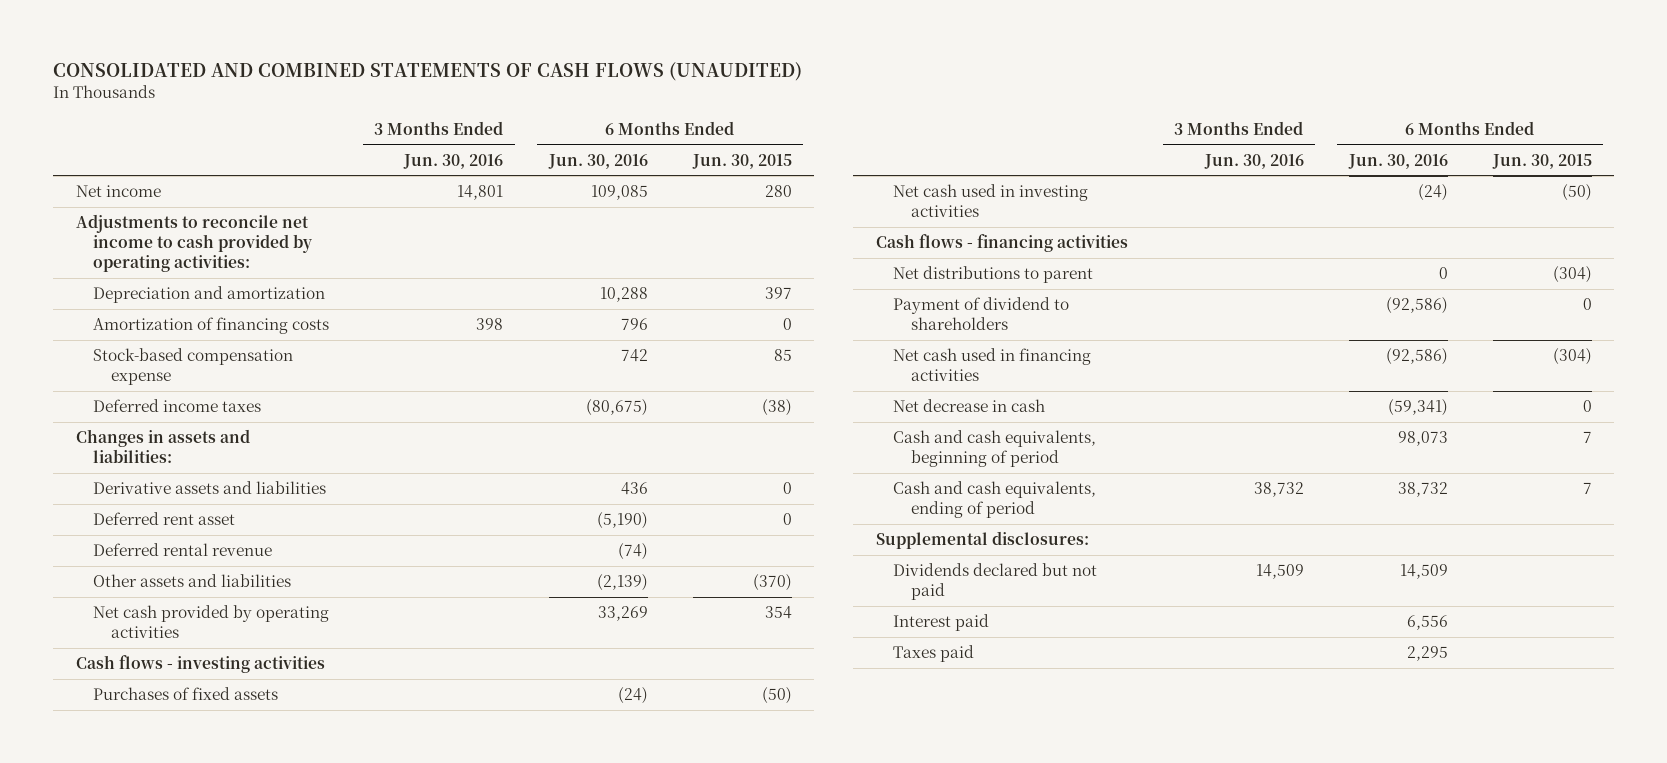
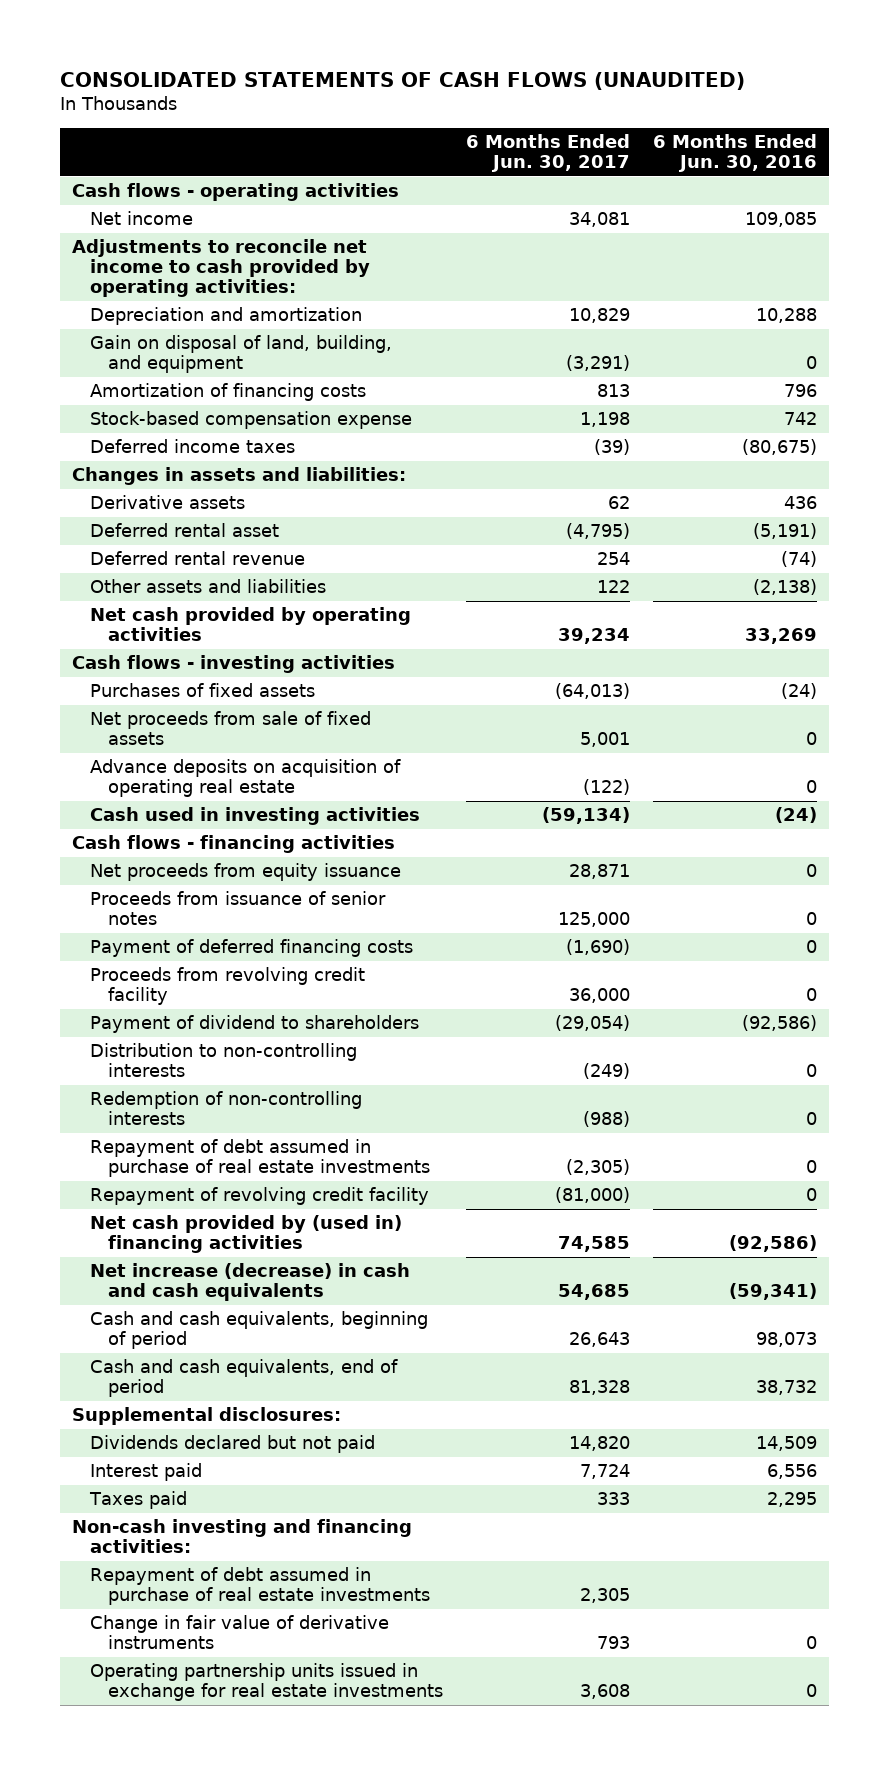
- CONSOLIDATED AND COMBINED STATEMENTS OF CASH FLOWS (UNAUDITED)
+ CONSOLIDATED STATEMENTS OF CASH FLOWS (UNAUDITED)
- | 3 Months Ended Jun. 30, 2016 | 6 Months Ended Jun. 30, 2016 | 6 Months Ended Jun. 30, 2015
+ | 6 Months Ended Jun. 30, 2017 | 6 Months Ended Jun. 30, 2016
+ Cash flows - operating activities
+ Gain on disposal of land, building, and equipment | (3,291) | 0
- Derivative assets and liabilities | | 436 | 0
- Deferred rent asset | | (5,190) | 0
+ Derivative assets | 62 | 436
+ Deferred rental asset | (4,795) | (5,191)
- Other assets and liabilities | | (2,139) | (370)
+ Other assets and liabilities | 122 | (2,138)
- Net cash used in investing activities | | (24) | (50)
+ Net proceeds from sale of fixed assets | 5,001 | 0
+ Advance deposits on acquisition of operating real estate | (122) | 0
+ Cash used in investing activities | (59,134) | (24)
- Net distributions to parent | | 0 | (304)
+ Net proceeds from equity issuance | 28,871 | 0
+ Proceeds from issuance of senior notes | 125,000 | 0
+ Payment of deferred financing costs | (1,690) | 0
+ Proceeds from revolving credit facility | 36,000 | 0
- Net cash used in financing activities | | (92,586) | (304)
- Net decrease in cash | | (59,341) | 0
+ Distribution to non-controlling interests | (249) | 0
+ Redemption of non-controlling interests | (988) | 0
+ Repayment of debt assumed in purchase of real estate investments | (2,305) | 0
+ Repayment of revolving credit facility | (81,000) | 0
+ Net cash provided by (used in) financing activities | 74,585 | (92,586)
+ Net increase (decrease) in cash and cash equivalents | 54,685 | (59,341)
- Cash and cash equivalents, ending of period | 38,732 | 38,732 | 7
+ Cash and cash equivalents, end of period | 81,328 | 38,732
+ Non-cash investing and financing activities:
+ Repayment of debt assumed in purchase of real estate investments | 2,305 |
+ Change in fair value of derivative instruments | 793 | 0
+ Operating partnership units issued in exchange for real estate investments | 3,608 | 0

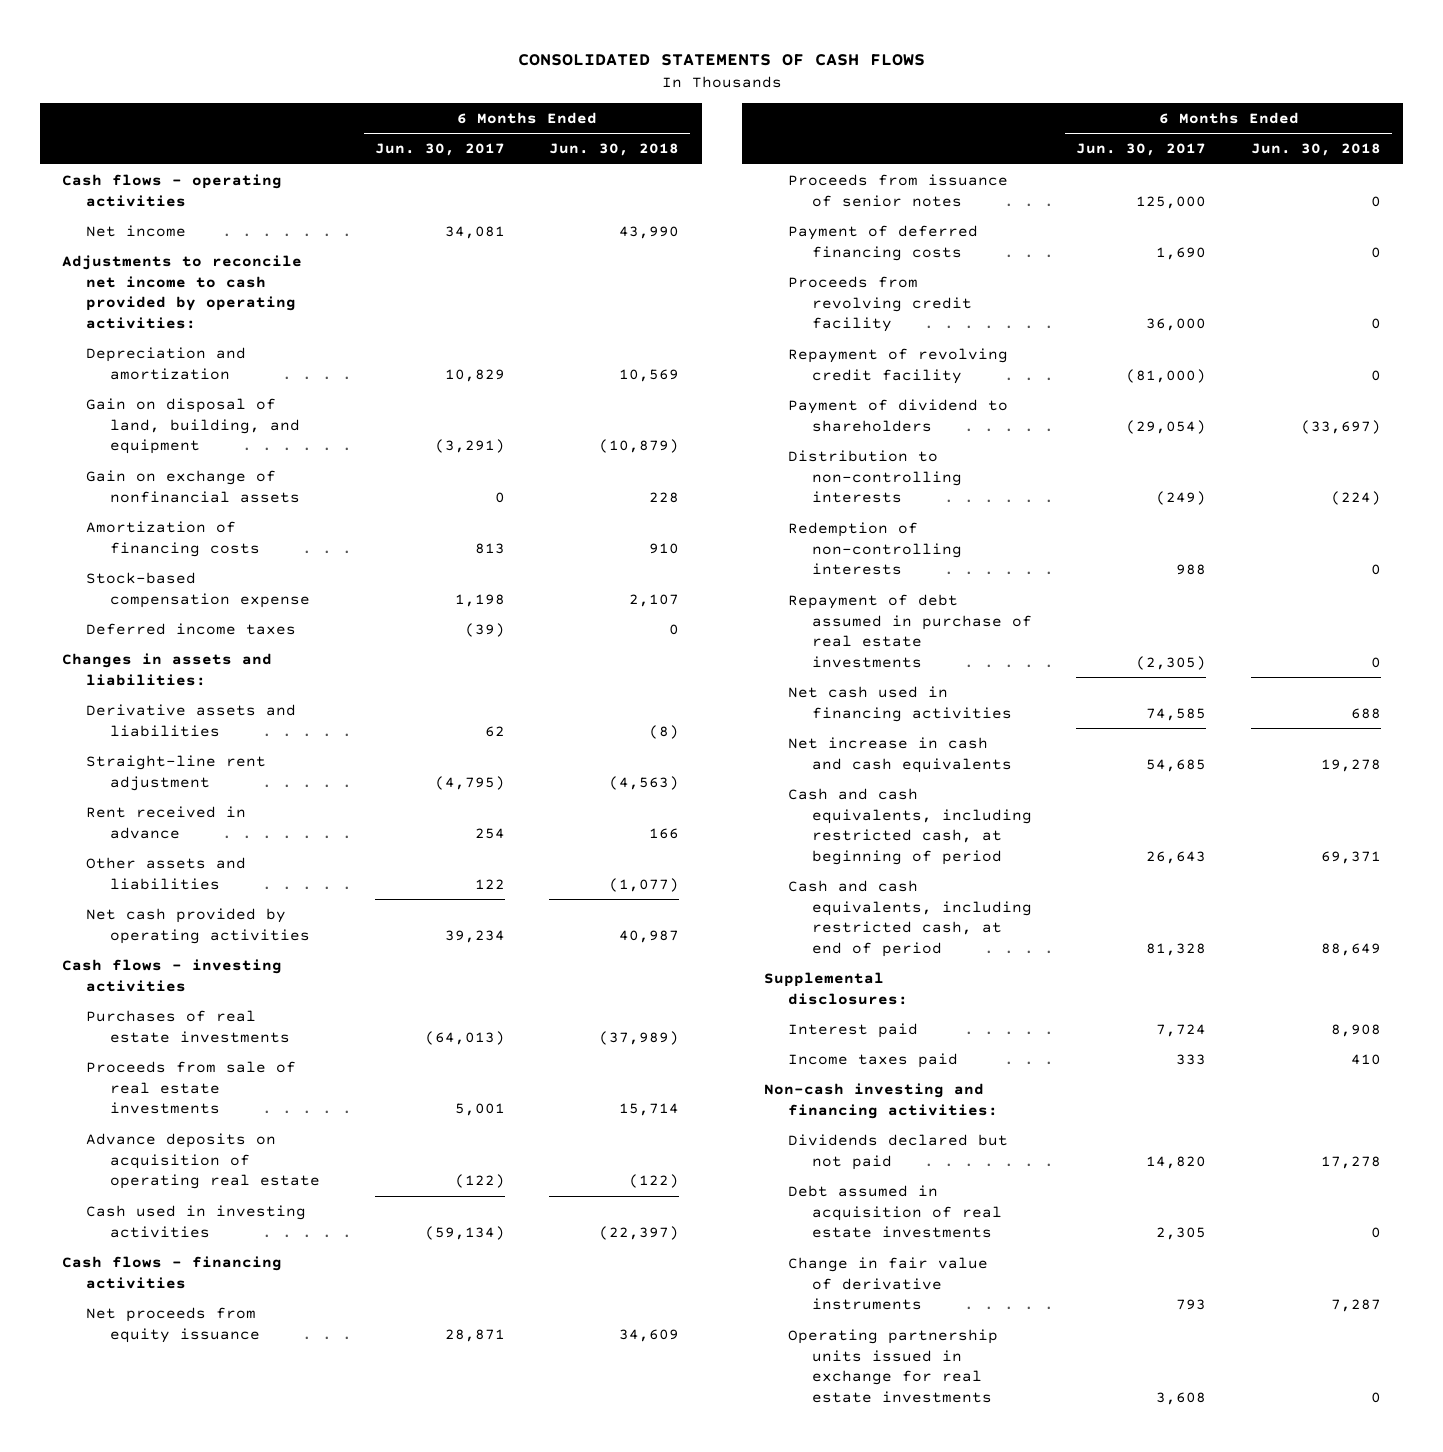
- CONSOLIDATED STATEMENTS OF CASH FLOWS (UNAUDITED)
+ CONSOLIDATED STATEMENTS OF CASH FLOWS
- | 6 Months Ended Jun. 30, 2017 | 6 Months Ended Jun. 30, 2016
+ | 6 Months Ended Jun. 30, 2017 | 6 Months Ended Jun. 30, 2018
+ Gain on exchange of nonfinancial assets | 0 | 228
- Derivative assets | 62 | 436
- Deferred rental asset | (4,795) | (5,191)
- Deferred rental revenue | 254 | (74)
+ Derivative assets and liabilities | 62 | (8)
+ Straight-line rent adjustment | (4,795) | (4,563)
+ Rent received in advance | 254 | 166
- Purchases of fixed assets | (64,013) | (24)
- Net proceeds from sale of fixed assets | 5,001 | 0
+ Purchases of real estate investments | (64,013) | (37,989)
+ Proceeds from sale of real estate investments | 5,001 | 15,714
- Payment of deferred financing costs | (1,690) | 0
+ Payment of deferred financing costs | 1,690 | 0
moved up: Repayment of revolving credit facility | (81,000) | 0
- Redemption of non-controlling interests | (988) | 0
+ Redemption of non-controlling interests | 988 | 0
- Net cash provided by (used in) financing activities | 74,585 | (92,586)
- Net increase (decrease) in cash and cash equivalents | 54,685 | (59,341)
- Cash and cash equivalents, beginning of period | 26,643 | 98,073
- Cash and cash equivalents, end of period | 81,328 | 38,732
+ Net cash used in financing activities | 74,585 | 688
+ Net increase in cash and cash equivalents | 54,685 | 19,278
+ Cash and cash equivalents, including restricted cash, at beginning of period | 26,643 | 69,371
+ Cash and cash equivalents, including restricted cash, at end of period | 81,328 | 88,649
- Taxes paid | 333 | 2,295
+ Income taxes paid | 333 | 410
- Repayment of debt assumed in purchase of real estate investments | 2,305 |
moved down: Dividends declared but not paid | 14,820 | 17,278
+ Debt assumed in acquisition of real estate investments | 2,305 | 0

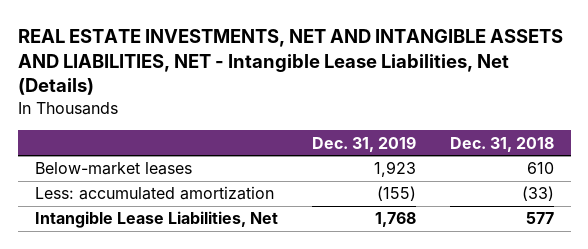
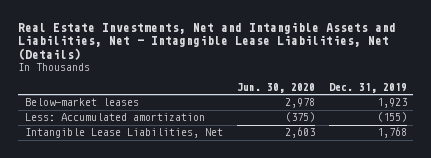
- REAL ESTATE INVESTMENTS, NET AND INTANGIBLE ASSETS AND LIABILITIES, NET - Intangible Lease Liabilities, Net (Details)
+ Real Estate Investments, Net and Intangible Assets and Liabilities, Net - Intagngible Lease Liabilities, Net (Details)
- | Dec. 31, 2019 | Dec. 31, 2018
+ | Jun. 30, 2020 | Dec. 31, 2019
- Less: accumulated amortization | (155) | (33)
+ Less: Accumulated amortization | (375) | (155)

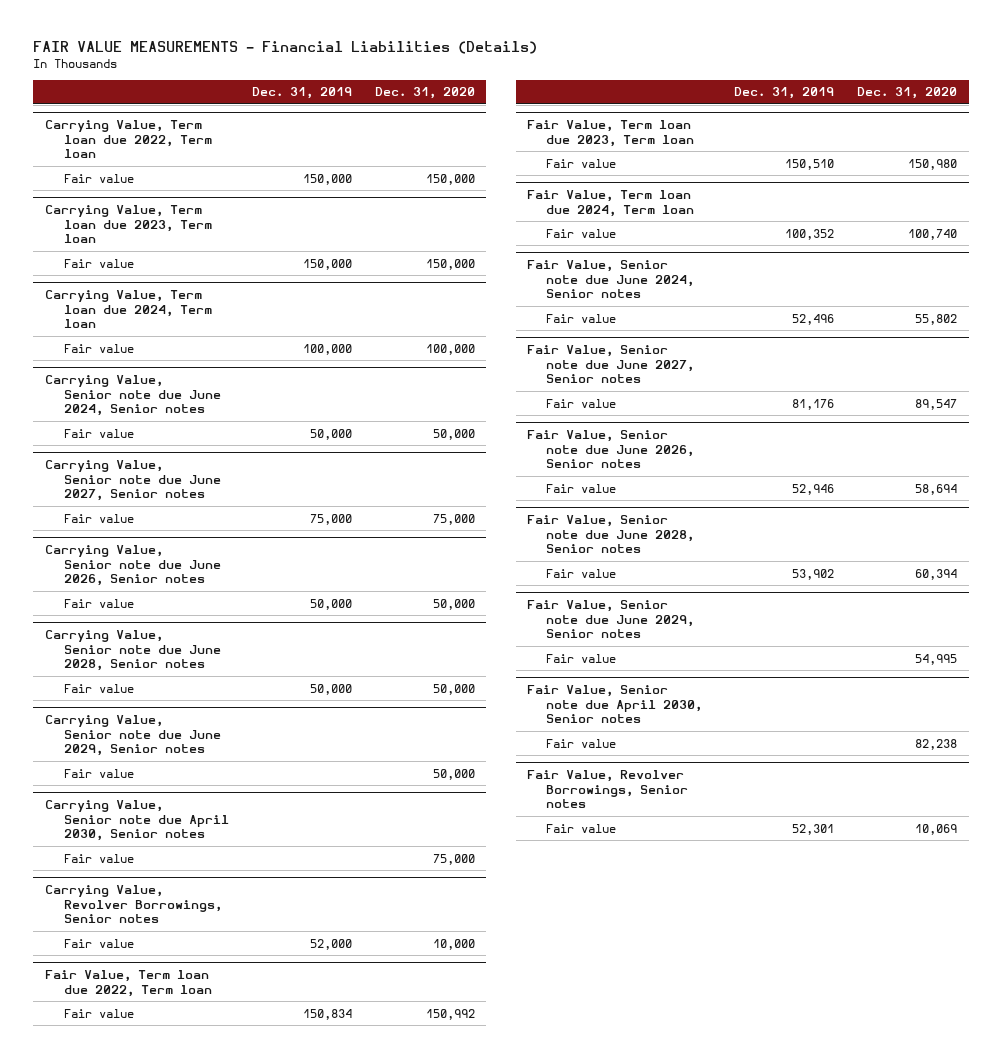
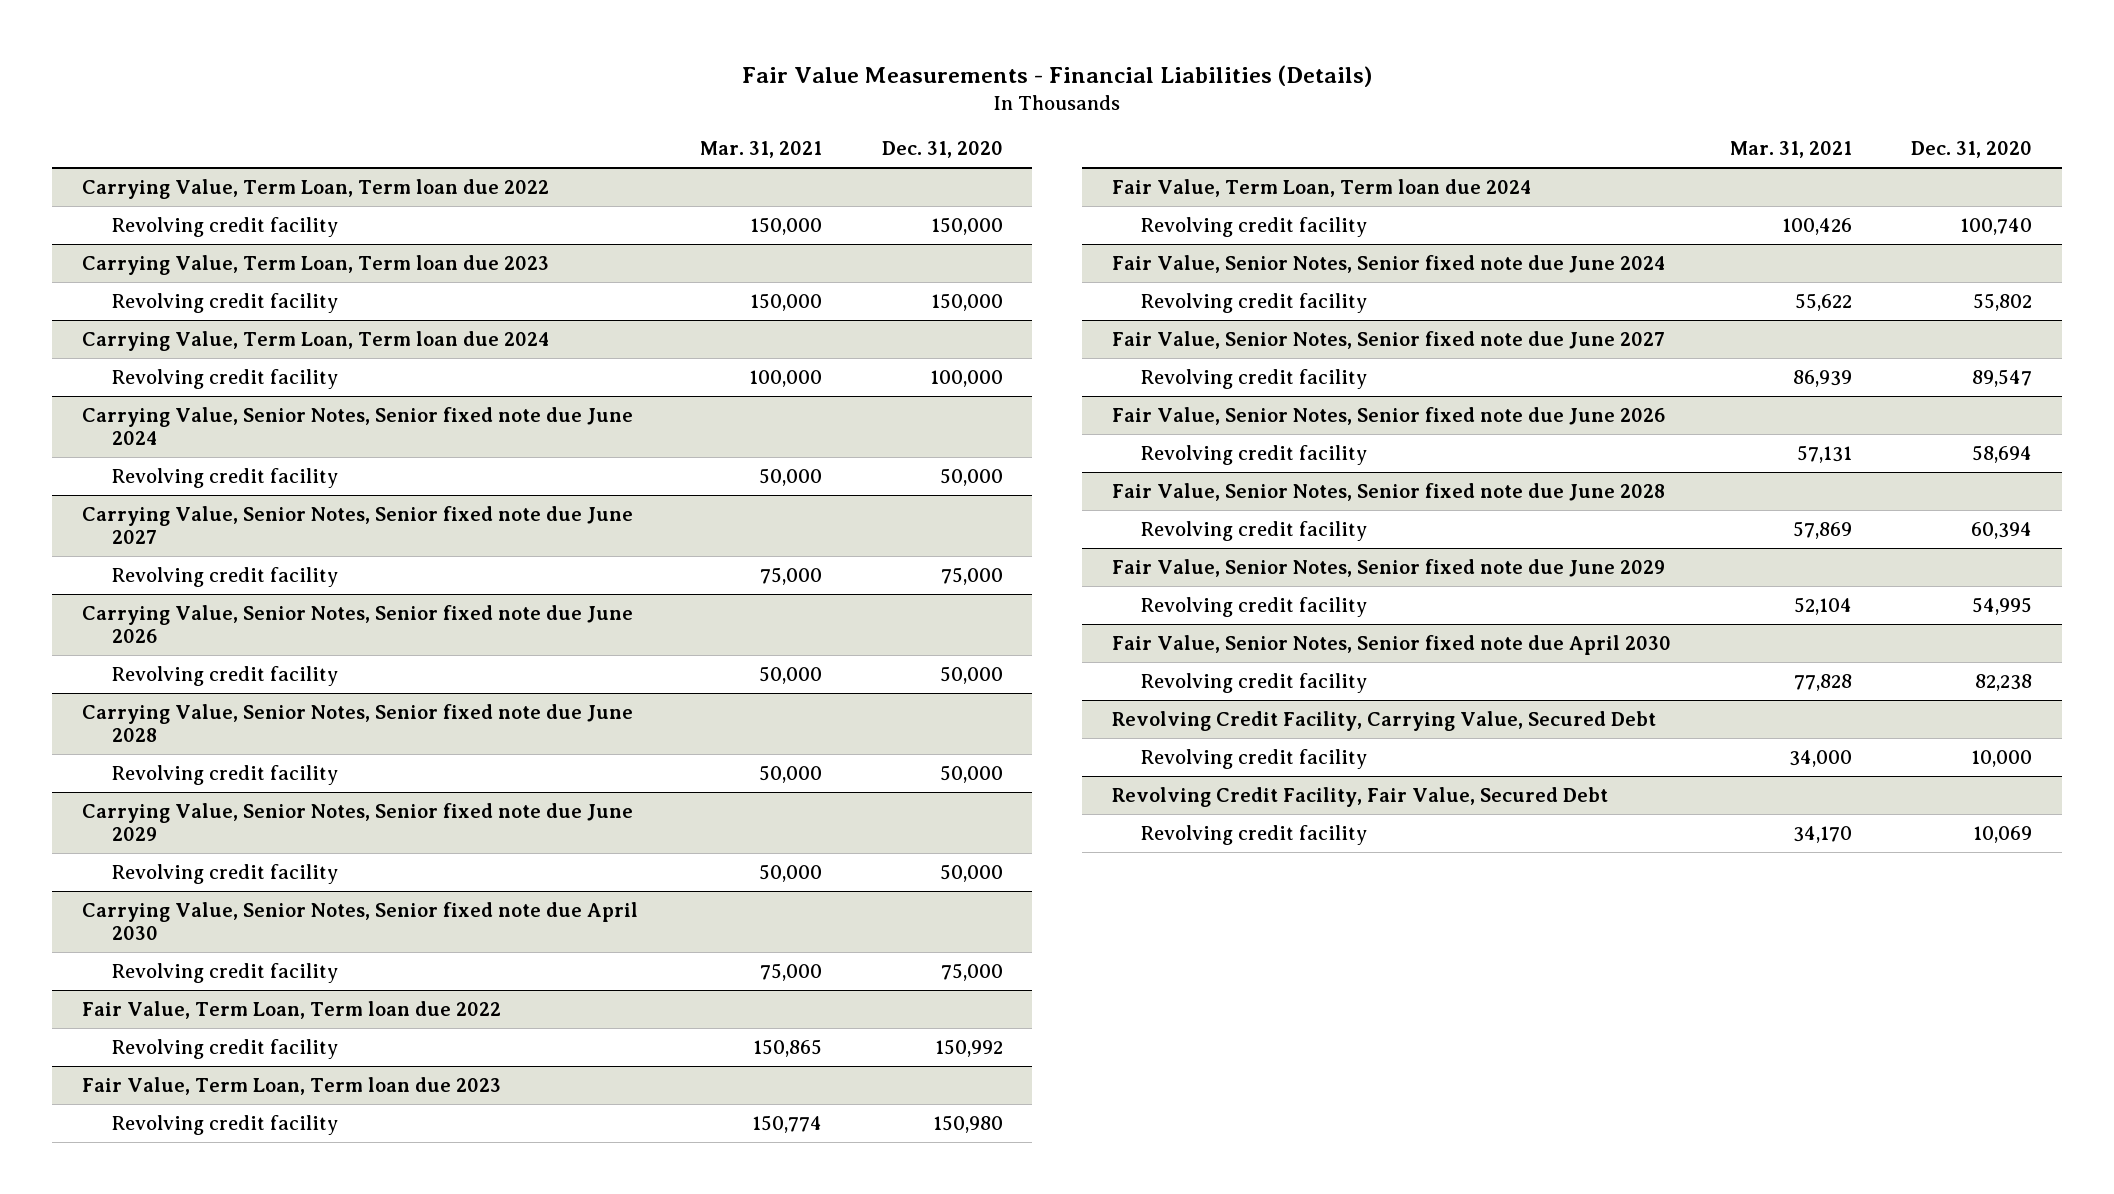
- FAIR VALUE MEASUREMENTS - Financial Liabilities (Details)
+ Fair Value Measurements - Financial Liabilities (Details)
- | Dec. 31, 2019 | Dec. 31, 2020
+ | Mar. 31, 2021 | Dec. 31, 2020
- Carrying Value, Term loan due 2022, Term loan
- Fair value | 150,000 | 150,000
- Carrying Value, Term loan due 2023, Term loan
- Fair value | 150,000 | 150,000
- Carrying Value, Term loan due 2024, Term loan
- Fair value | 100,000 | 100,000
- Carrying Value, Senior note due June 2024, Senior notes
- Fair value | 50,000 | 50,000
- Carrying Value, Senior note due June 2027, Senior notes
- Fair value | 75,000 | 75,000
- Carrying Value, Senior note due June 2026, Senior notes
- Fair value | 50,000 | 50,000
- Carrying Value, Senior note due June 2028, Senior notes
- Fair value | 50,000 | 50,000
- Carrying Value, Senior note due June 2029, Senior notes
- Fair value | | 50,000
- Carrying Value, Senior note due April 2030, Senior notes
- Fair value | | 75,000
- Carrying Value, Revolver Borrowings, Senior notes
- Fair value | 52,000 | 10,000
- Fair Value, Term loan due 2022, Term loan
- Fair value | 150,834 | 150,992
- Fair Value, Term loan due 2023, Term loan
- Fair value | 150,510 | 150,980
- Fair Value, Term loan due 2024, Term loan
- Fair value | 100,352 | 100,740
- Fair Value, Senior note due June 2024, Senior notes
- Fair value | 52,496 | 55,802
- Fair Value, Senior note due June 2027, Senior notes
- Fair value | 81,176 | 89,547
- Fair Value, Senior note due June 2026, Senior notes
- Fair value | 52,946 | 58,694
- Fair Value, Senior note due June 2028, Senior notes
- Fair value | 53,902 | 60,394
- Fair Value, Senior note due June 2029, Senior notes
- Fair value | | 54,995
- Fair Value, Senior note due April 2030, Senior notes
- Fair value | | 82,238
- Fair Value, Revolver Borrowings, Senior notes
- Fair value | 52,301 | 10,069
+ Carrying Value, Term Loan, Term loan due 2022
+ Revolving credit facility | 150,000 | 150,000
+ Carrying Value, Term Loan, Term loan due 2023
+ Revolving credit facility | 150,000 | 150,000
+ Carrying Value, Term Loan, Term loan due 2024
+ Revolving credit facility | 100,000 | 100,000
+ Carrying Value, Senior Notes, Senior fixed note due June 2024
+ Revolving credit facility | 50,000 | 50,000
+ Carrying Value, Senior Notes, Senior fixed note due June 2027
+ Revolving credit facility | 75,000 | 75,000
+ Carrying Value, Senior Notes, Senior fixed note due June 2026
+ Revolving credit facility | 50,000 | 50,000
+ Carrying Value, Senior Notes, Senior fixed note due June 2028
+ Revolving credit facility | 50,000 | 50,000
+ Carrying Value, Senior Notes, Senior fixed note due June 2029
+ Revolving credit facility | 50,000 | 50,000
+ Carrying Value, Senior Notes, Senior fixed note due April 2030
+ Revolving credit facility | 75,000 | 75,000
+ Fair Value, Term Loan, Term loan due 2022
+ Revolving credit facility | 150,865 | 150,992
+ Fair Value, Term Loan, Term loan due 2023
+ Revolving credit facility | 150,774 | 150,980
+ Fair Value, Term Loan, Term loan due 2024
+ Revolving credit facility | 100,426 | 100,740
+ Fair Value, Senior Notes, Senior fixed note due June 2024
+ Revolving credit facility | 55,622 | 55,802
+ Fair Value, Senior Notes, Senior fixed note due June 2027
+ Revolving credit facility | 86,939 | 89,547
+ Fair Value, Senior Notes, Senior fixed note due June 2026
+ Revolving credit facility | 57,131 | 58,694
+ Fair Value, Senior Notes, Senior fixed note due June 2028
+ Revolving credit facility | 57,869 | 60,394
+ Fair Value, Senior Notes, Senior fixed note due June 2029
+ Revolving credit facility | 52,104 | 54,995
+ Fair Value, Senior Notes, Senior fixed note due April 2030
+ Revolving credit facility | 77,828 | 82,238
+ Revolving Credit Facility, Carrying Value, Secured Debt
+ Revolving credit facility | 34,000 | 10,000
+ Revolving Credit Facility, Fair Value, Secured Debt
+ Revolving credit facility | 34,170 | 10,069

